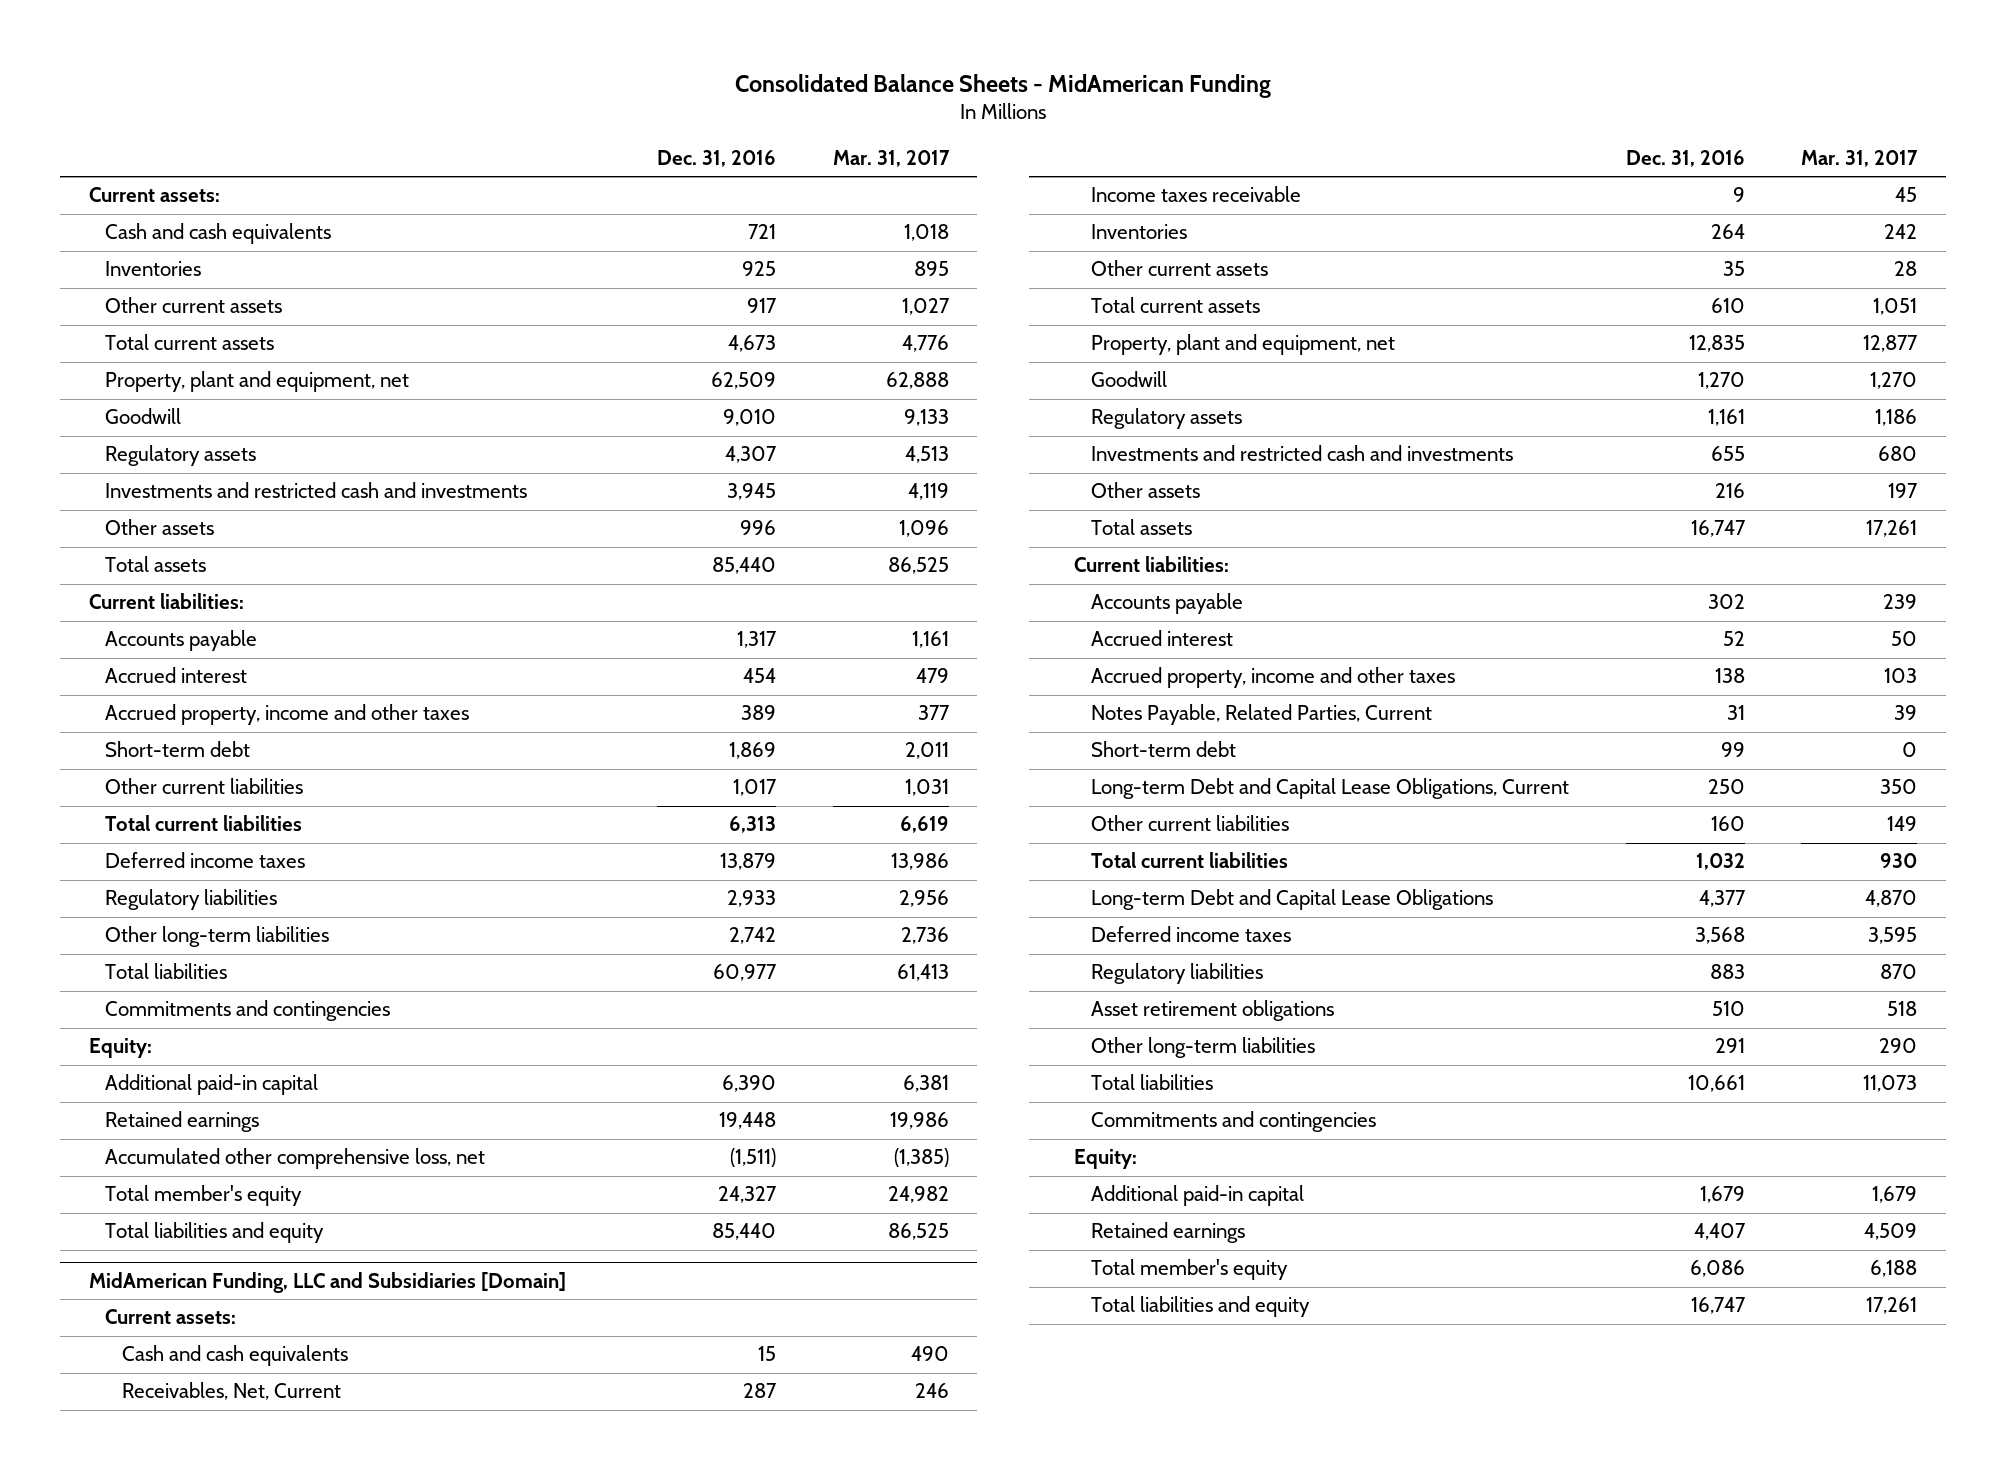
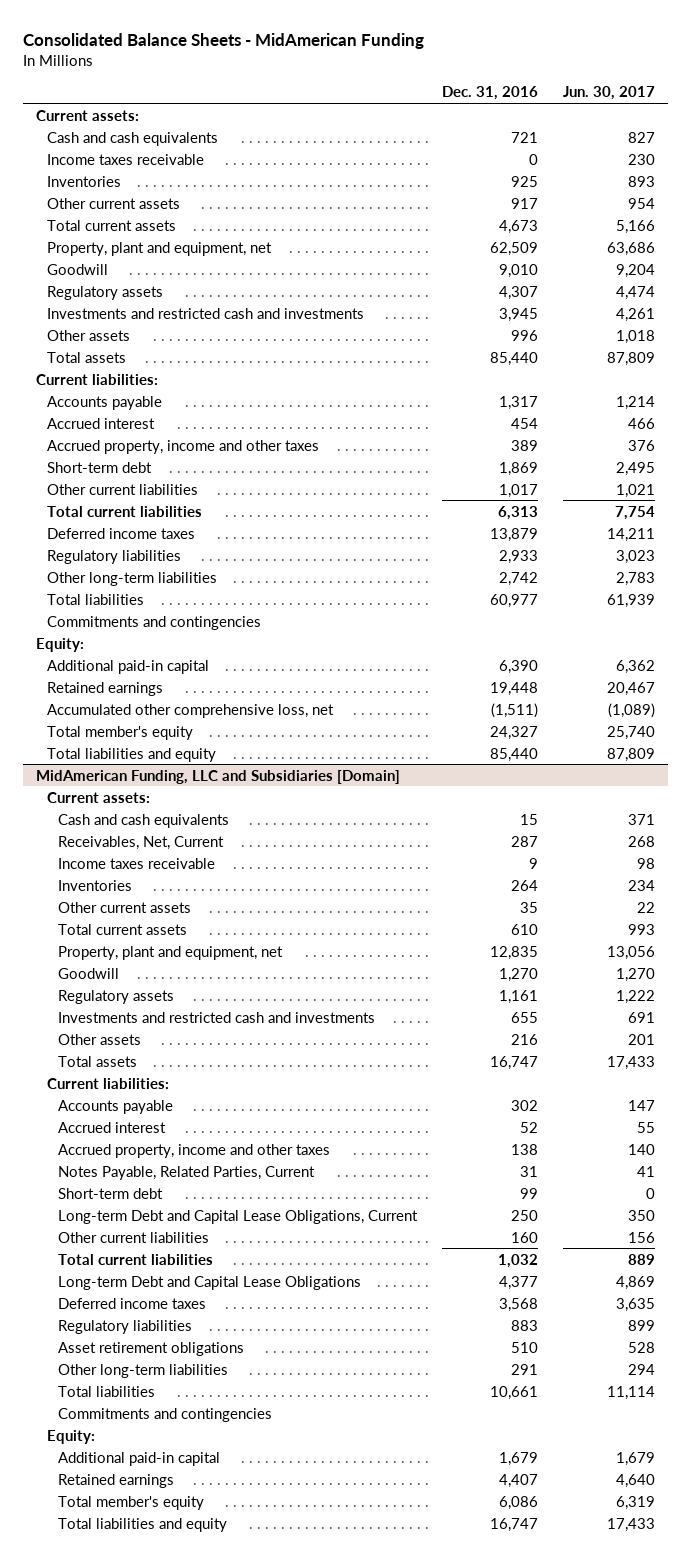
- | Dec. 31, 2016 | Mar. 31, 2017
+ | Dec. 31, 2016 | Jun. 30, 2017
+ Income taxes receivable | 0 | 230

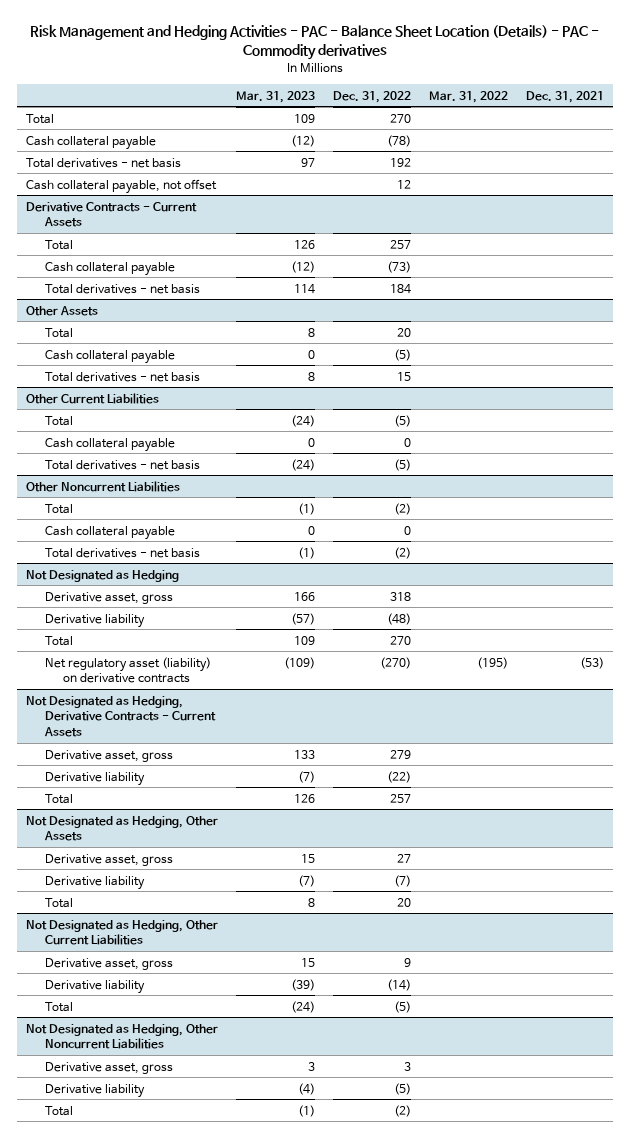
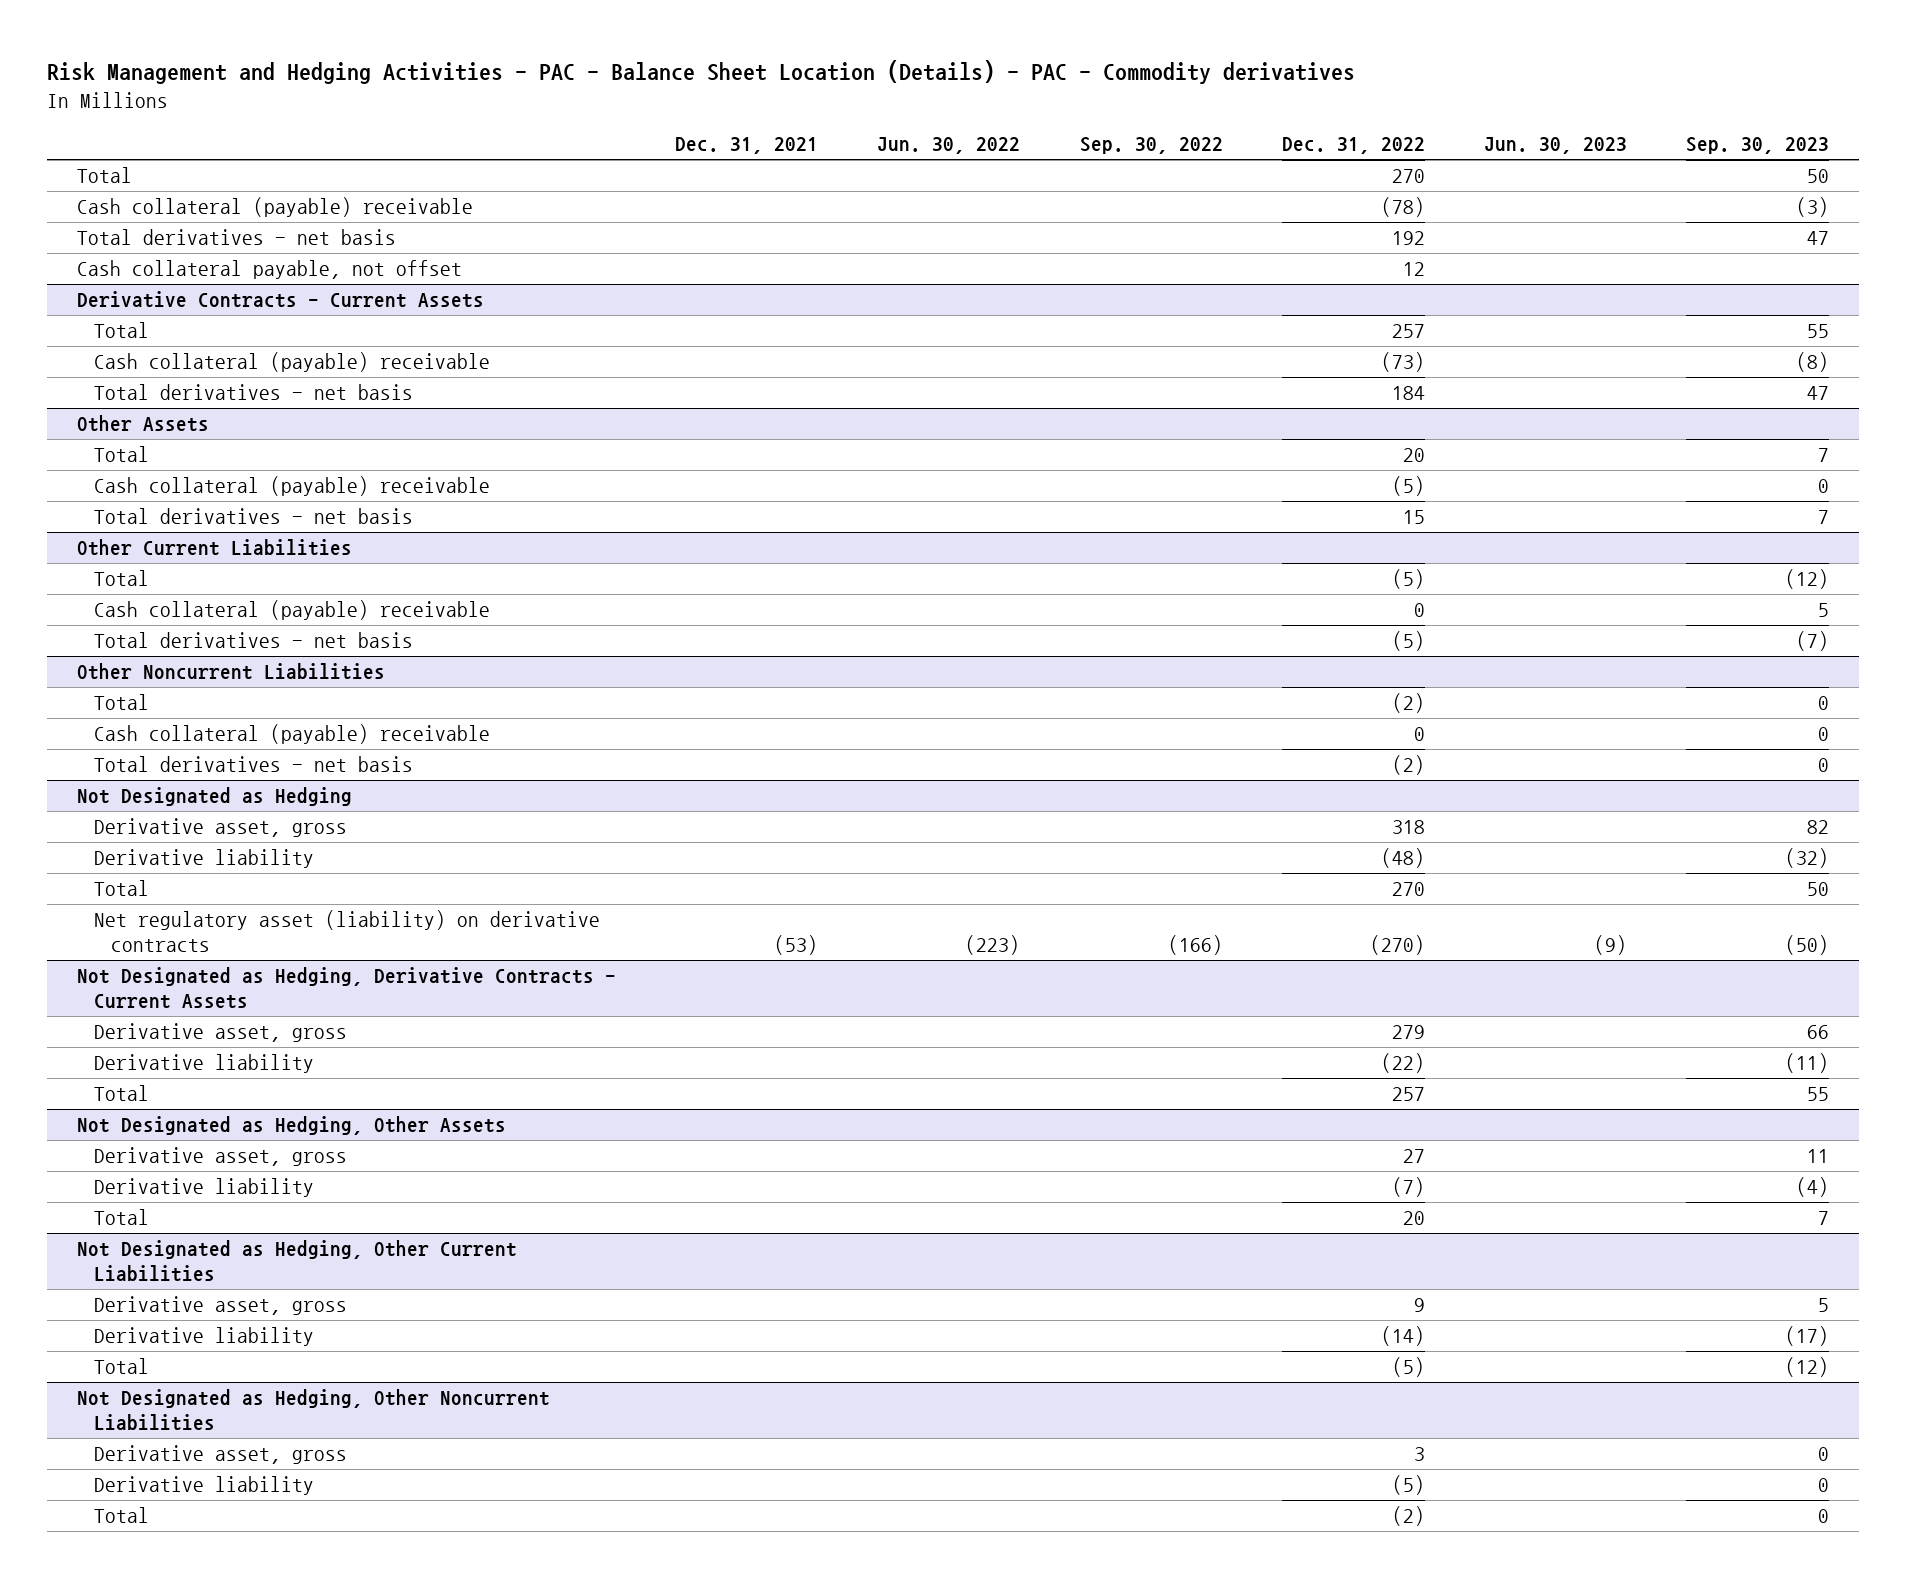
- | Mar. 31, 2023 | Dec. 31, 2022 | Mar. 31, 2022 | Dec. 31, 2021
+ | Dec. 31, 2021 | Jun. 30, 2022 | Sep. 30, 2022 | Dec. 31, 2022 | Jun. 30, 2023 | Sep. 30, 2023
- Cash collateral payable | (12) | (78) | |
+ Cash collateral (payable) receivable | | | | (78) | | (3)
@ Derivative Contracts - Current Assets
- Cash collateral payable | (12) | (73) | |
+ Cash collateral (payable) receivable | | | | (73) | | (8)
@ Other Assets
- Cash collateral payable | 0 | (5) | |
+ Cash collateral (payable) receivable | | | | (5) | | 0
@ Other Current Liabilities
- Cash collateral payable | 0 | 0 | |
+ Cash collateral (payable) receivable | | | | 0 | | 5
@ Other Noncurrent Liabilities
- Cash collateral payable | 0 | 0 | |
+ Cash collateral (payable) receivable | | | | 0 | | 0

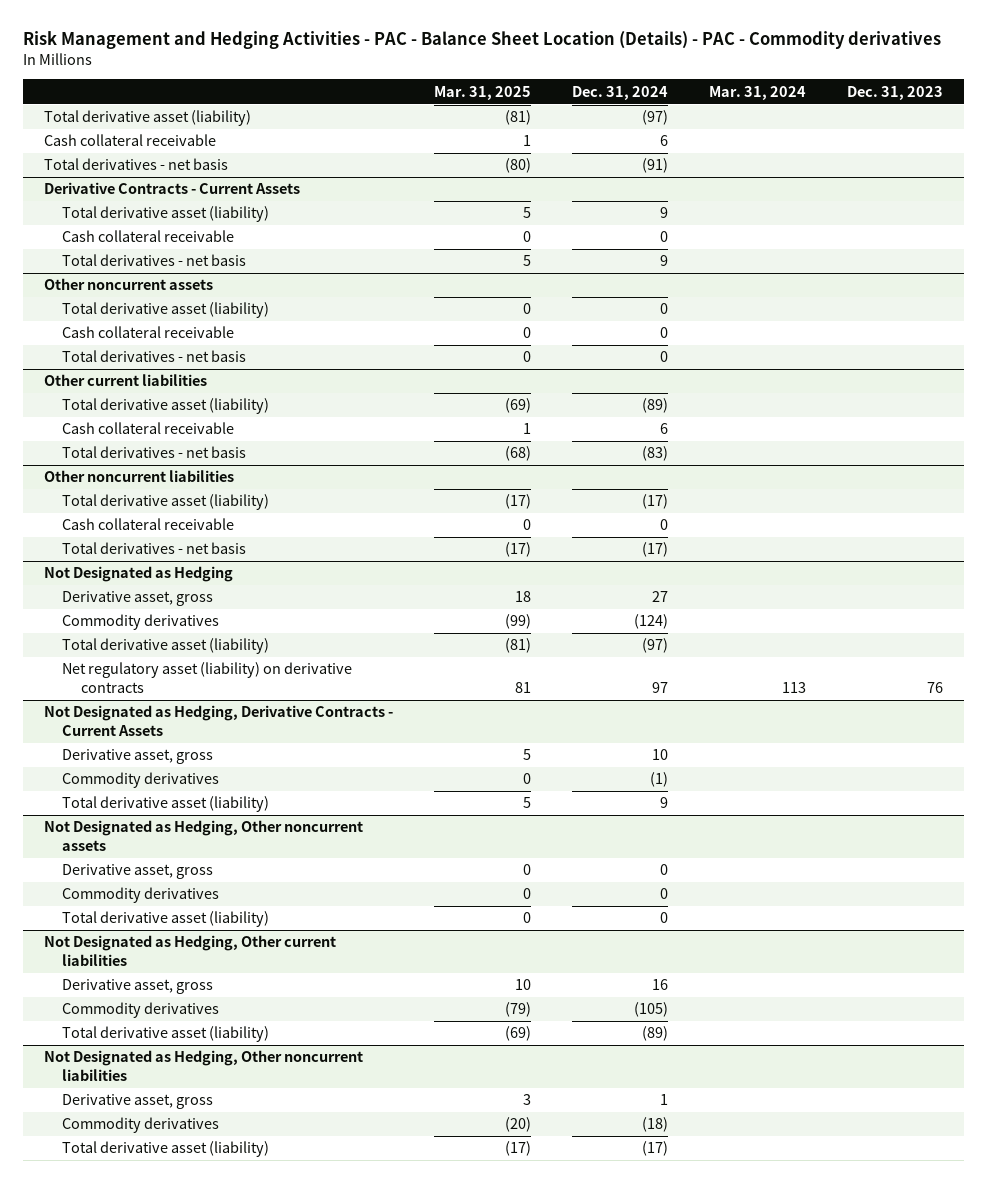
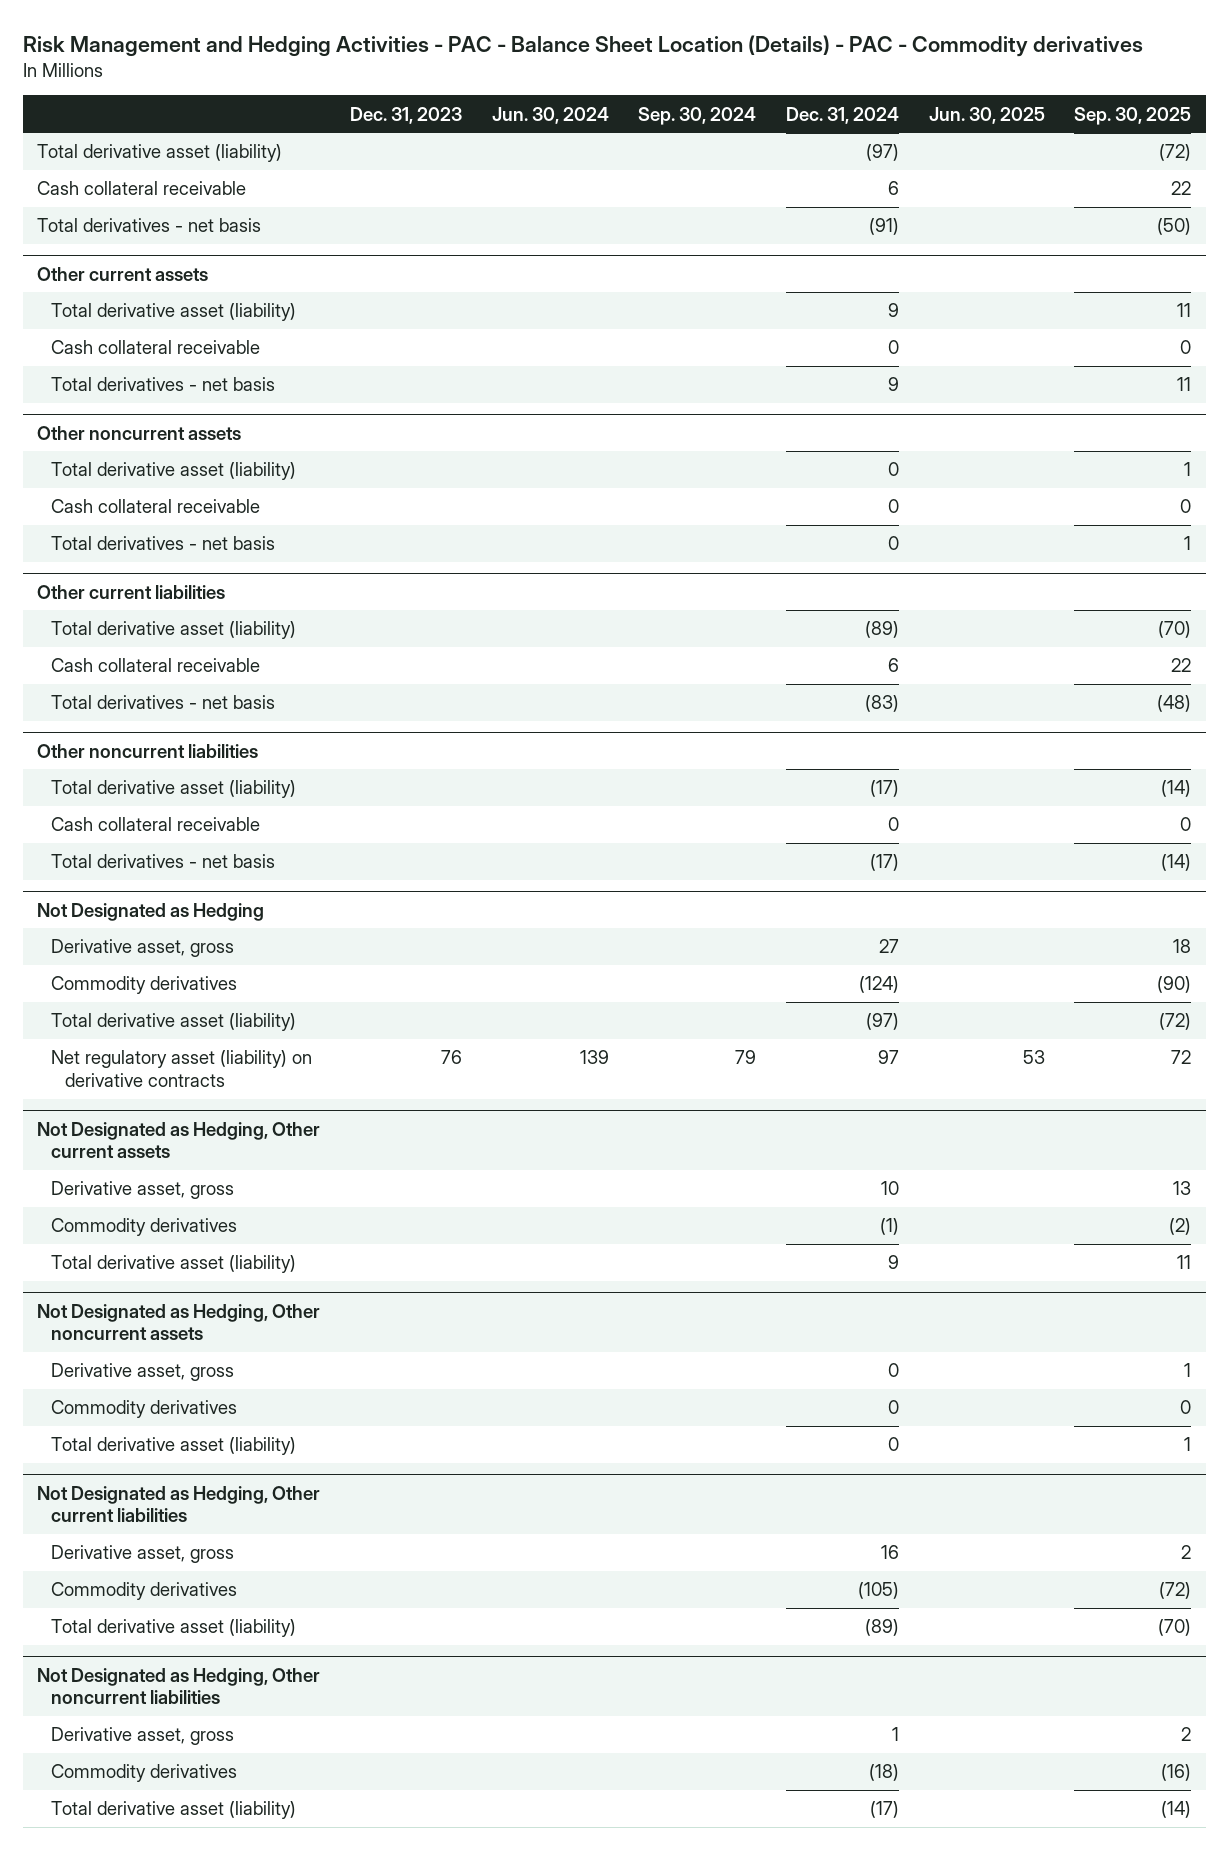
- | Mar. 31, 2025 | Dec. 31, 2024 | Mar. 31, 2024 | Dec. 31, 2023
+ | Dec. 31, 2023 | Jun. 30, 2024 | Sep. 30, 2024 | Dec. 31, 2024 | Jun. 30, 2025 | Sep. 30, 2025
- Derivative Contracts - Current Assets
+ Other current assets
- Not Designated as Hedging, Derivative Contracts - Current Assets
+ Not Designated as Hedging, Other current assets

